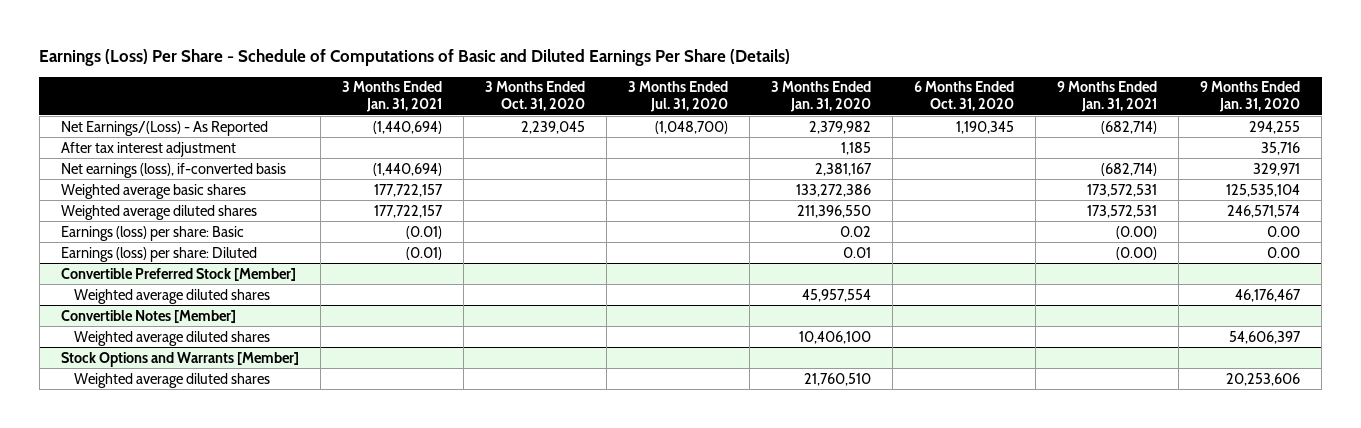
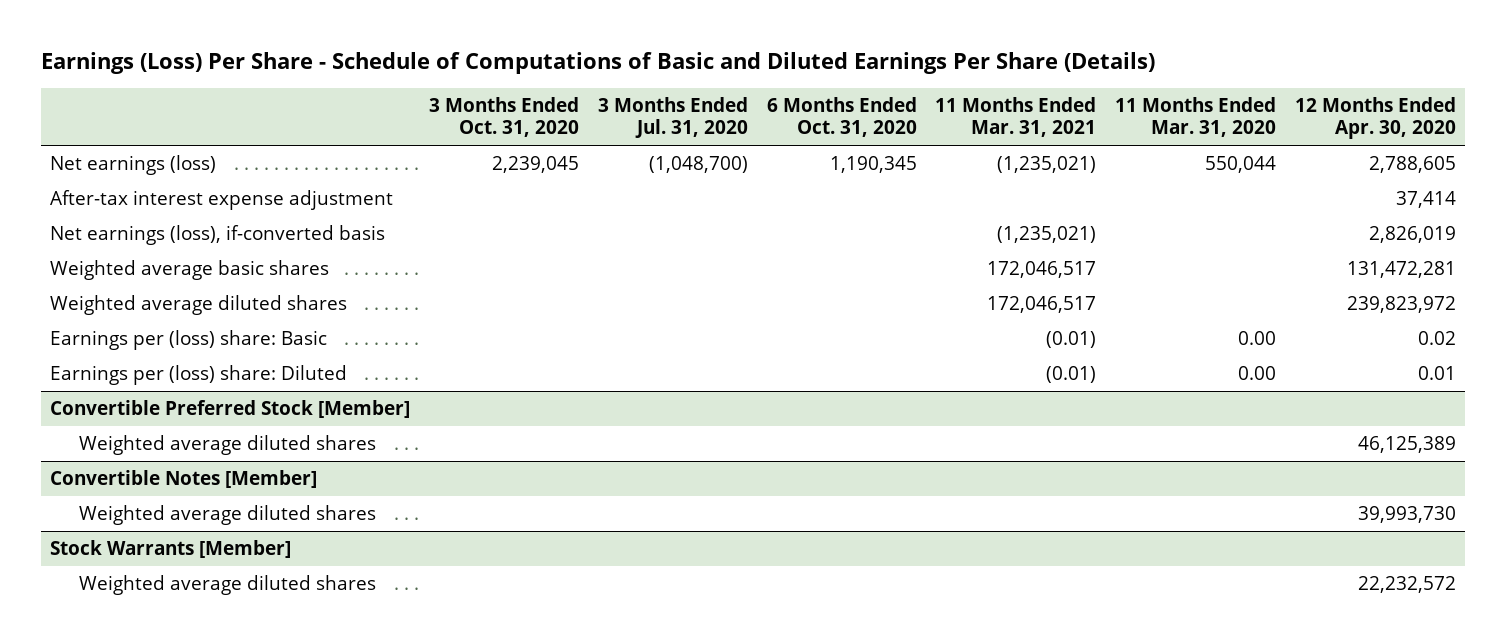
- | 3 Months Ended Jan. 31, 2021 | 3 Months Ended Oct. 31, 2020 | 3 Months Ended Jul. 31, 2020 | 3 Months Ended Jan. 31, 2020 | 6 Months Ended Oct. 31, 2020 | 9 Months Ended Jan. 31, 2021 | 9 Months Ended Jan. 31, 2020
+ | 3 Months Ended Oct. 31, 2020 | 3 Months Ended Jul. 31, 2020 | 6 Months Ended Oct. 31, 2020 | 11 Months Ended Mar. 31, 2021 | 11 Months Ended Mar. 31, 2020 | 12 Months Ended Apr. 30, 2020
- Net Earnings/(Loss) - As Reported | (1,440,694) | 2,239,045 | (1,048,700) | 2,379,982 | 1,190,345 | (682,714) | 294,255
- After tax interest adjustment | | | | 1,185 | | | 35,716
+ Net earnings (loss) | 2,239,045 | (1,048,700) | 1,190,345 | (1,235,021) | 550,044 | 2,788,605
+ After-tax interest expense adjustment | | | | | | 37,414
- Earnings (loss) per share: Basic | (0.01) | | | 0.02 | | (0.00) | 0.00
- Earnings (loss) per share: Diluted | (0.01) | | | 0.01 | | (0.00) | 0.00
+ Earnings per (loss) share: Basic | | | | (0.01) | 0.00 | 0.02
+ Earnings per (loss) share: Diluted | | | | (0.01) | 0.00 | 0.01
- Stock Options and Warrants [Member]
- Weighted average diluted shares | | | | 21,760,510 | | | 20,253,606
+ Stock Warrants [Member]
+ Weighted average diluted shares | | | | | | 22,232,572

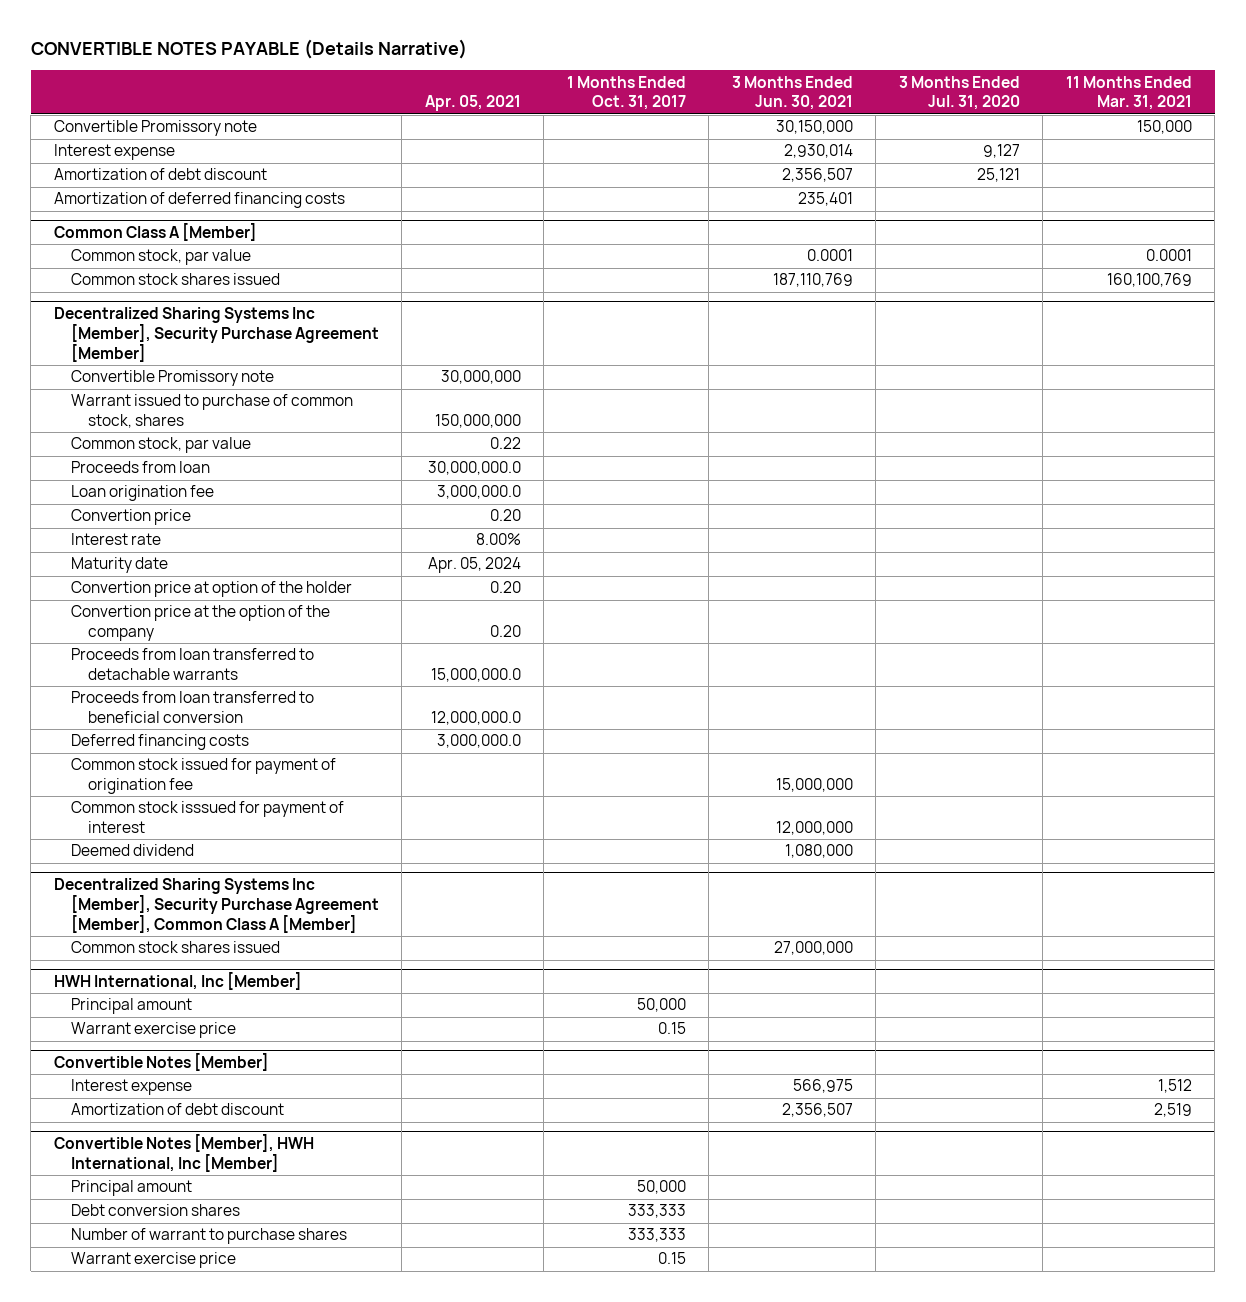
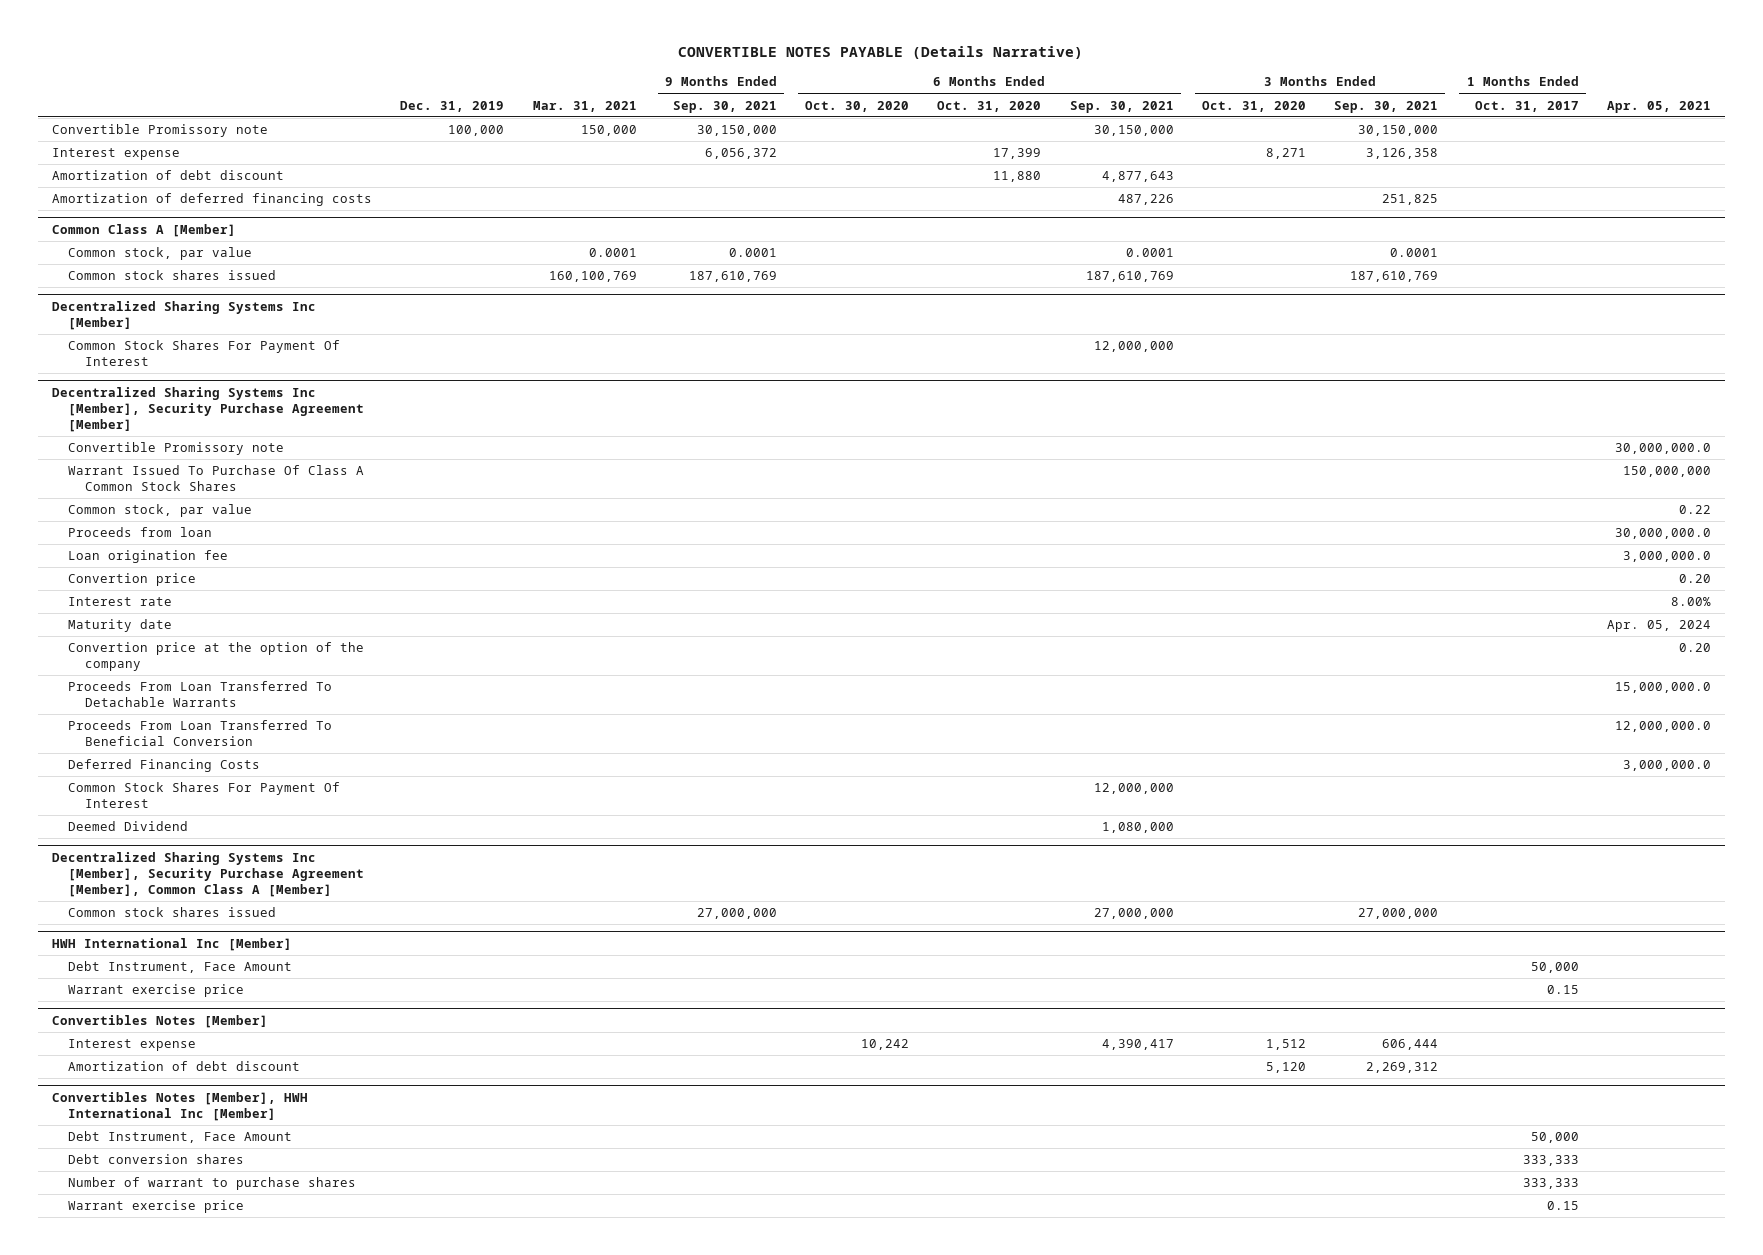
- | Apr. 05, 2021 | 1 Months Ended Oct. 31, 2017 | 3 Months Ended Jun. 30, 2021 | 3 Months Ended Jul. 31, 2020 | 11 Months Ended Mar. 31, 2021
+ | Dec. 31, 2019 | Mar. 31, 2021 | 9 Months Ended Sep. 30, 2021 | 6 Months Ended Oct. 30, 2020 | 6 Months Ended Oct. 31, 2020 | 6 Months Ended Sep. 30, 2021 | 3 Months Ended Oct. 31, 2020 | 3 Months Ended Sep. 30, 2021 | 1 Months Ended Oct. 31, 2017 | Apr. 05, 2021
+ Decentralized Sharing Systems Inc [Member]
+ Common Stock Shares For Payment Of Interest | | | | | | 12,000,000 | | | |
@ Decentralized Sharing Systems Inc [Member], Security Purchase Agreement [Member]
- Convertible Promissory note | 30,000,000 | | | |
- Warrant issued to purchase of common stock, shares | 150,000,000 | | | |
+ Convertible Promissory note | | | | | | | | | | 30,000,000.0
+ Warrant Issued To Purchase Of Class A Common Stock Shares | | | | | | | | | | 150,000,000
- Convertion price at option of the holder | 0.20 | | | |
- Proceeds from loan transferred to detachable warrants | 15,000,000.0 | | | |
- Proceeds from loan transferred to beneficial conversion | 12,000,000.0 | | | |
- Deferred financing costs | 3,000,000.0 | | | |
- Common stock issued for payment of origination fee | | | 15,000,000 | |
- Common stock isssued for payment of interest | | | 12,000,000 | |
- Deemed dividend | | | 1,080,000 | |
+ Proceeds From Loan Transferred To Detachable Warrants | | | | | | | | | | 15,000,000.0
+ Proceeds From Loan Transferred To Beneficial Conversion | | | | | | | | | | 12,000,000.0
+ Deferred Financing Costs | | | | | | | | | | 3,000,000.0
+ Common Stock Shares For Payment Of Interest | | | | | | 12,000,000 | | | |
+ Deemed Dividend | | | | | | 1,080,000 | | | |
- HWH International, Inc [Member]
- Principal amount | | 50,000 | | |
+ HWH International Inc [Member]
+ Debt Instrument, Face Amount | | | | | | | | | 50,000 |
- Convertible Notes [Member]
+ Convertibles Notes [Member]
- Convertible Notes [Member], HWH International, Inc [Member]
- Principal amount | | 50,000 | | |
+ Convertibles Notes [Member], HWH International Inc [Member]
+ Debt Instrument, Face Amount | | | | | | | | | 50,000 |

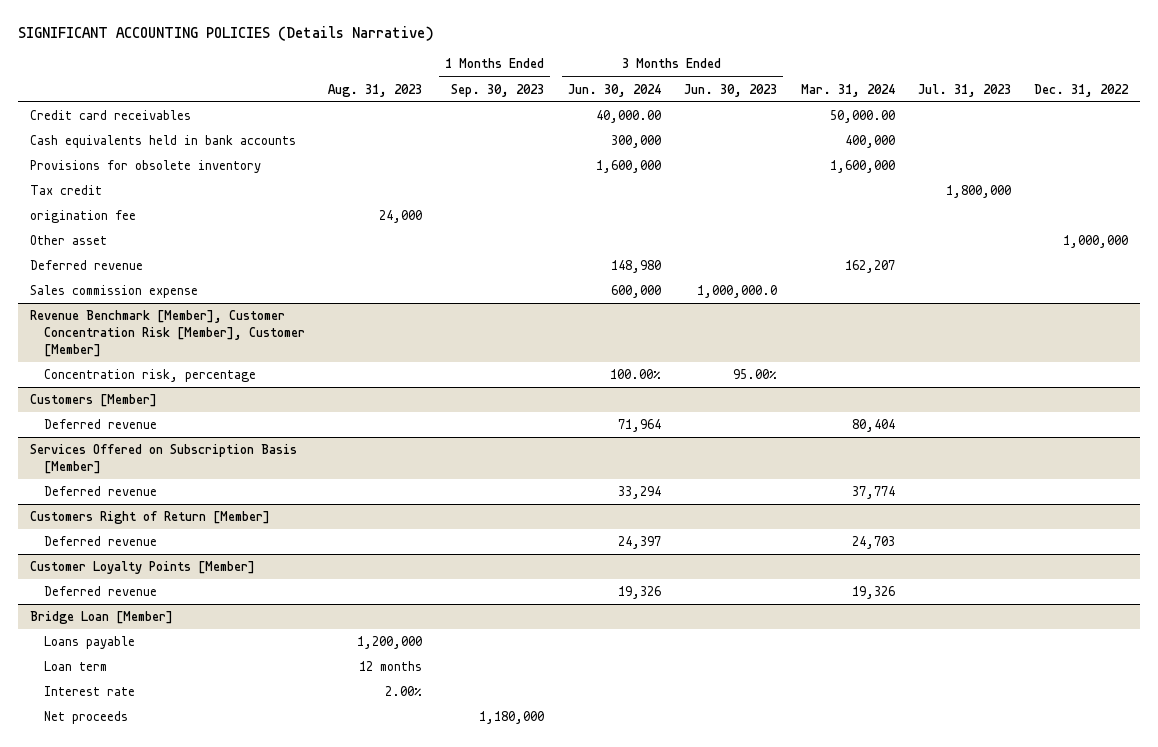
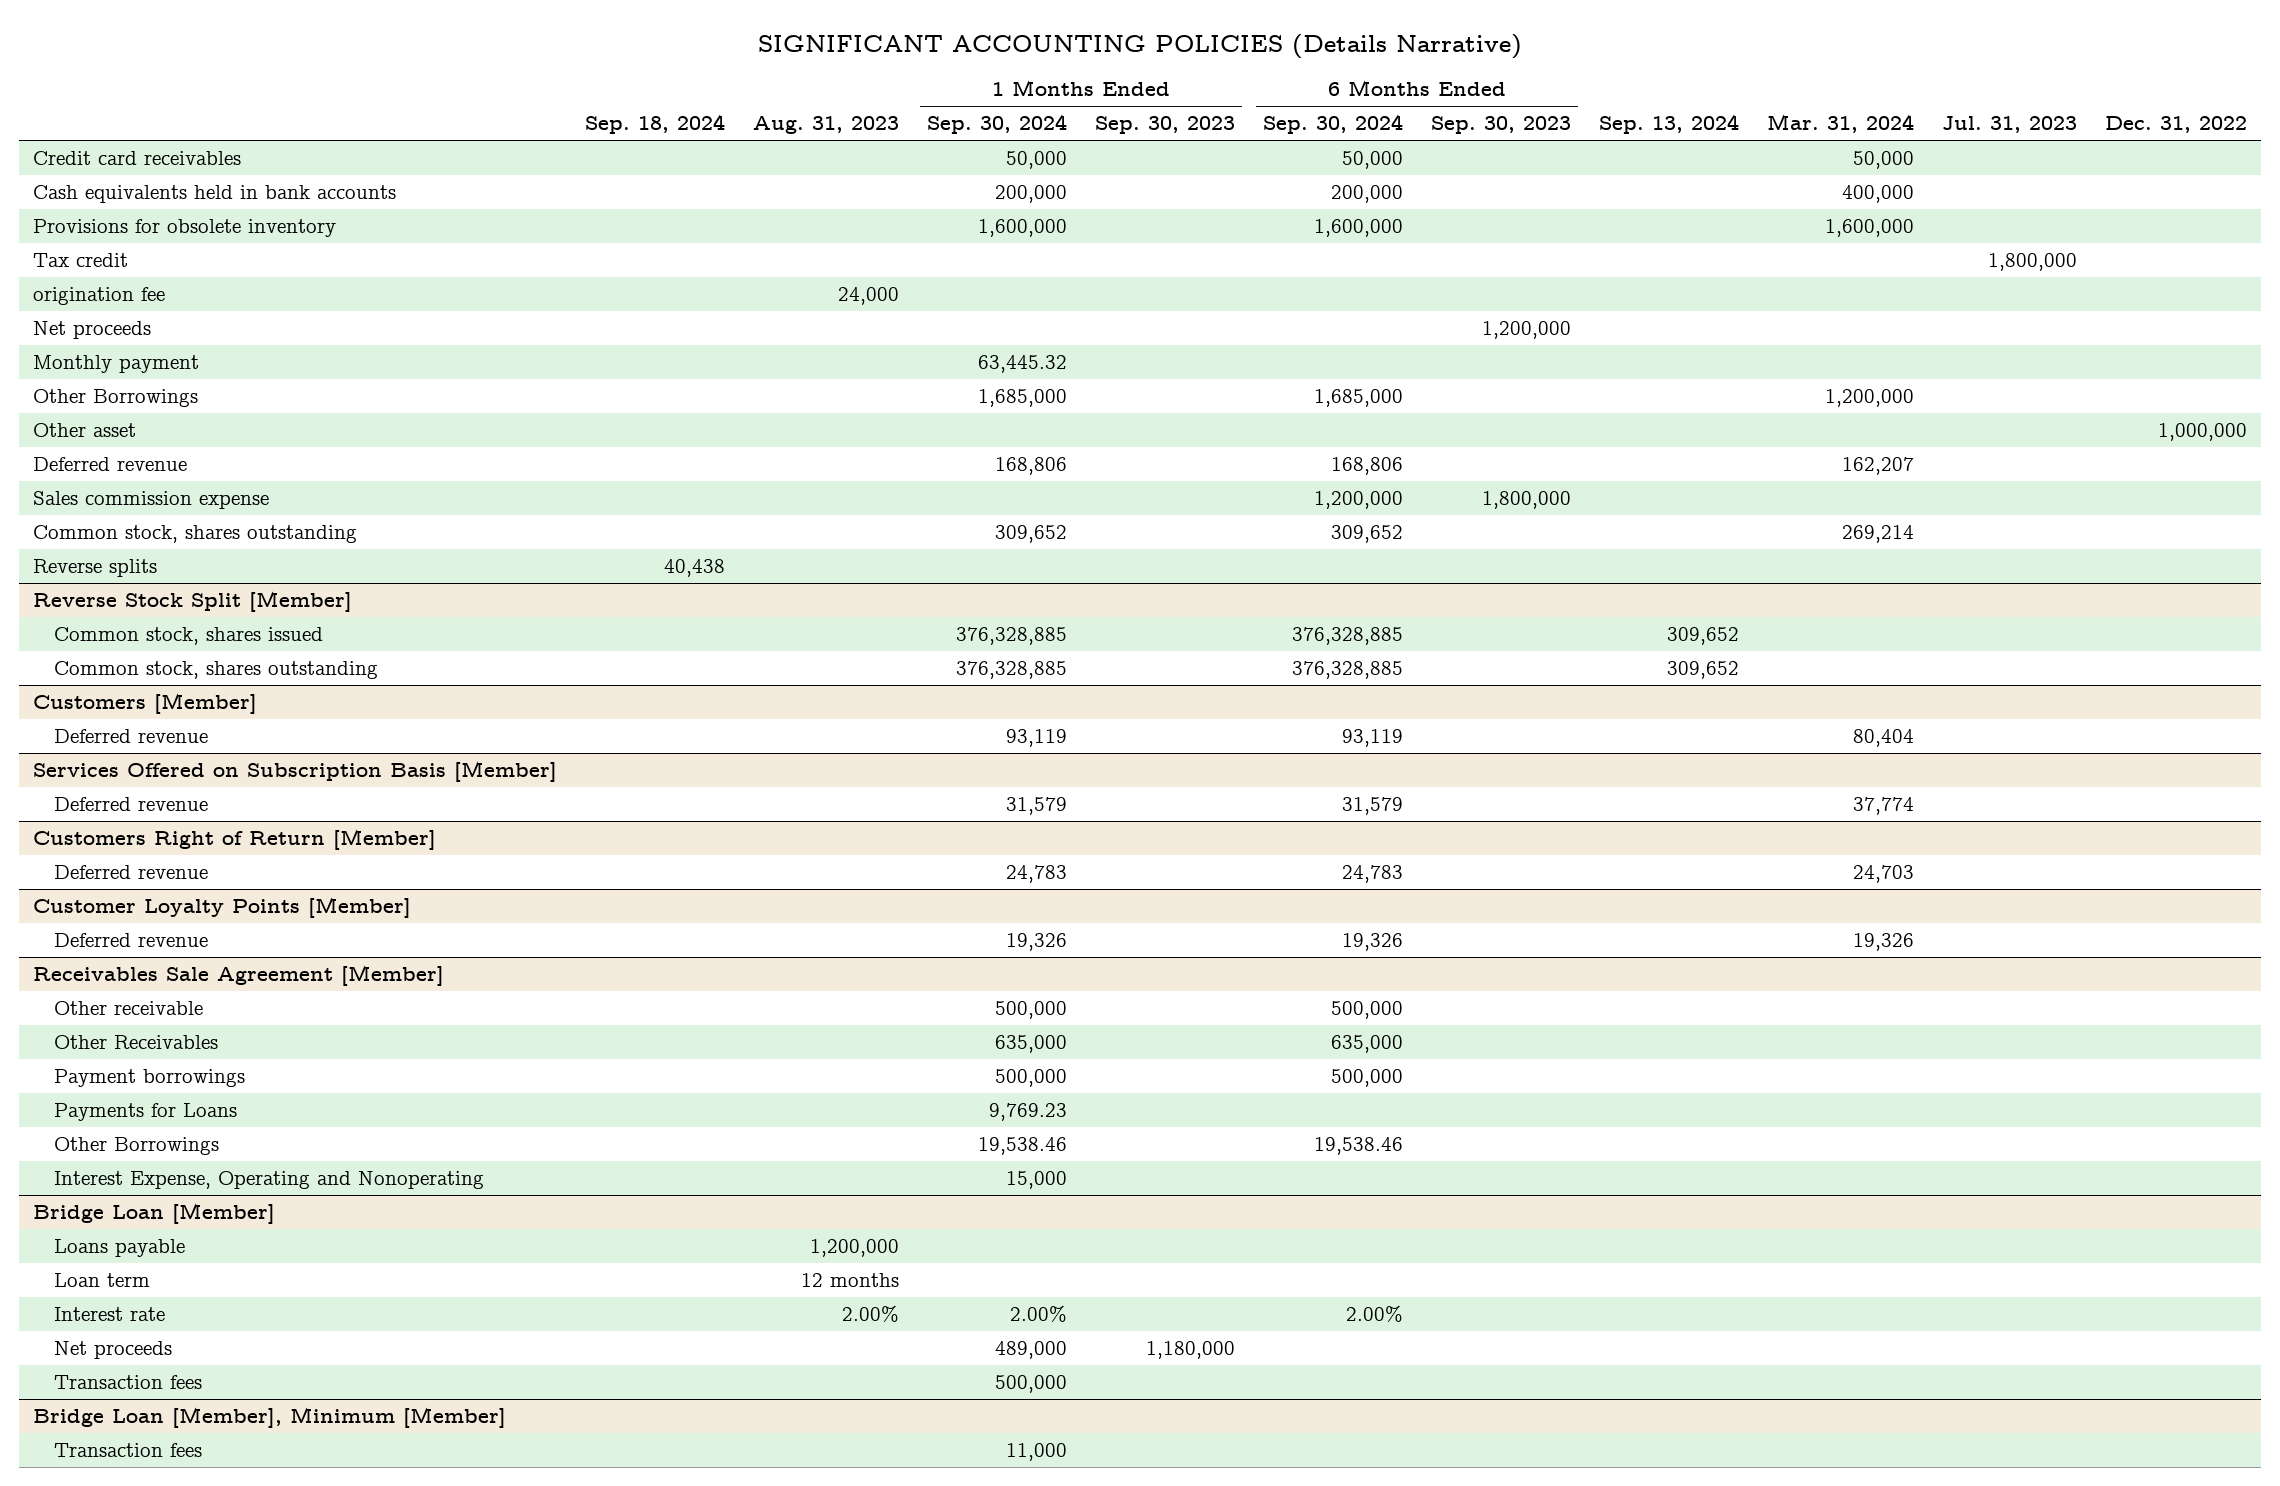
- | Aug. 31, 2023 | 1 Months Ended Sep. 30, 2023 | 3 Months Ended Jun. 30, 2024 | 3 Months Ended Jun. 30, 2023 | Mar. 31, 2024 | Jul. 31, 2023 | Dec. 31, 2022
+ | Sep. 18, 2024 | Aug. 31, 2023 | 1 Months Ended Sep. 30, 2024 | 1 Months Ended Sep. 30, 2023 | 6 Months Ended Sep. 30, 2024 | 6 Months Ended Sep. 30, 2023 | Sep. 13, 2024 | Mar. 31, 2024 | Jul. 31, 2023 | Dec. 31, 2022
- Credit card receivables | | | 40,000.00 | | 50,000.00 | |
+ Credit card receivables | | | 50,000 | | 50,000 | | | 50,000 | |
+ Net proceeds | | | | | | 1,200,000 | | | |
+ Monthly payment | | | 63,445.32 | | | | | | |
+ Other Borrowings | | | 1,685,000 | | 1,685,000 | | | 1,200,000 | |
- Revenue Benchmark [Member], Customer Concentration Risk [Member], Customer [Member]
- Concentration risk, percentage | | | 100.00% | 95.00% | | |
+ Common stock, shares outstanding | | | 309,652 | | 309,652 | | | 269,214 | |
+ Reverse splits | 40,438 | | | | | | | | |
+ Reverse Stock Split [Member]
+ Common stock, shares issued | | | 376,328,885 | | 376,328,885 | | 309,652 | | |
+ Common stock, shares outstanding | | | 376,328,885 | | 376,328,885 | | 309,652 | | |
+ Receivables Sale Agreement [Member]
+ Other receivable | | | 500,000 | | 500,000 | | | | |
+ Other Receivables | | | 635,000 | | 635,000 | | | | |
+ Payment borrowings | | | 500,000 | | 500,000 | | | | |
+ Payments for Loans | | | 9,769.23 | | | | | | |
+ Other Borrowings | | | 19,538.46 | | 19,538.46 | | | | |
+ Interest Expense, Operating and Nonoperating | | | 15,000 | | | | | | |
@ Bridge Loan [Member]
+ Transaction fees | | | 500,000 | | | | | | |
+ Bridge Loan [Member], Minimum [Member]
+ Transaction fees | | | 11,000 | | | | | | |

